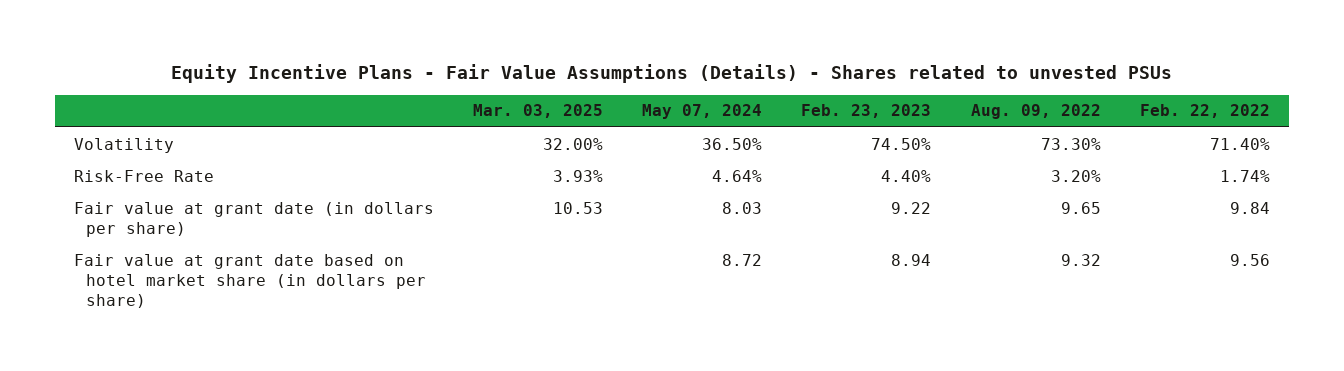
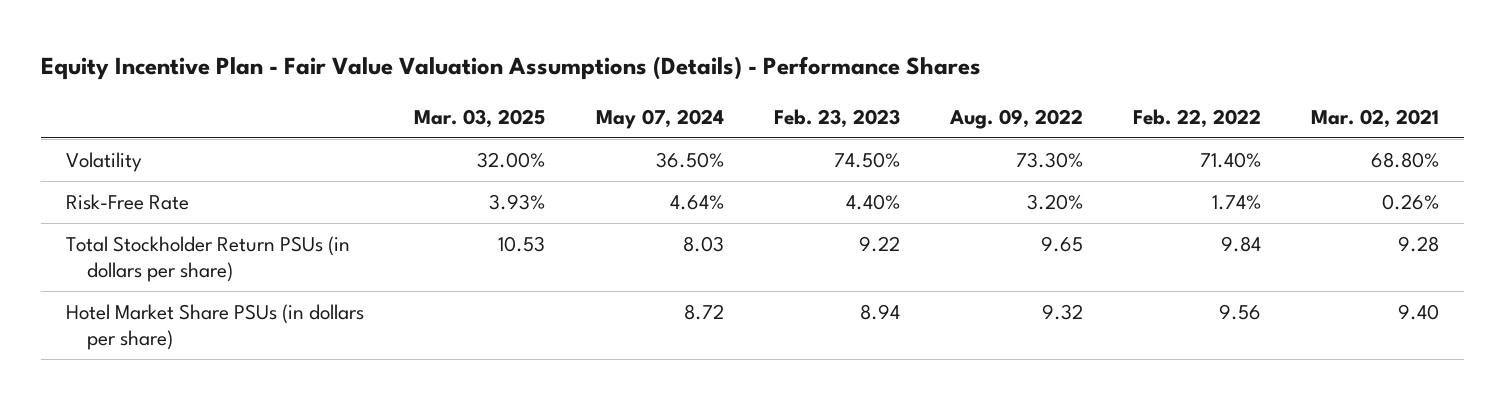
- Equity Incentive Plans - Fair Value Assumptions (Details) - Shares related to unvested PSUs
+ Equity Incentive Plan - Fair Value Valuation Assumptions (Details) - Performance Shares
- | Mar. 03, 2025 | May 07, 2024 | Feb. 23, 2023 | Aug. 09, 2022 | Feb. 22, 2022
+ | Mar. 03, 2025 | May 07, 2024 | Feb. 23, 2023 | Aug. 09, 2022 | Feb. 22, 2022 | Mar. 02, 2021
- Fair value at grant date (in dollars per share) | 10.53 | 8.03 | 9.22 | 9.65 | 9.84
- Fair value at grant date based on hotel market share (in dollars per share) | | 8.72 | 8.94 | 9.32 | 9.56
+ Total Stockholder Return PSUs (in dollars per share) | 10.53 | 8.03 | 9.22 | 9.65 | 9.84 | 9.28
+ Hotel Market Share PSUs (in dollars per share) | | 8.72 | 8.94 | 9.32 | 9.56 | 9.40

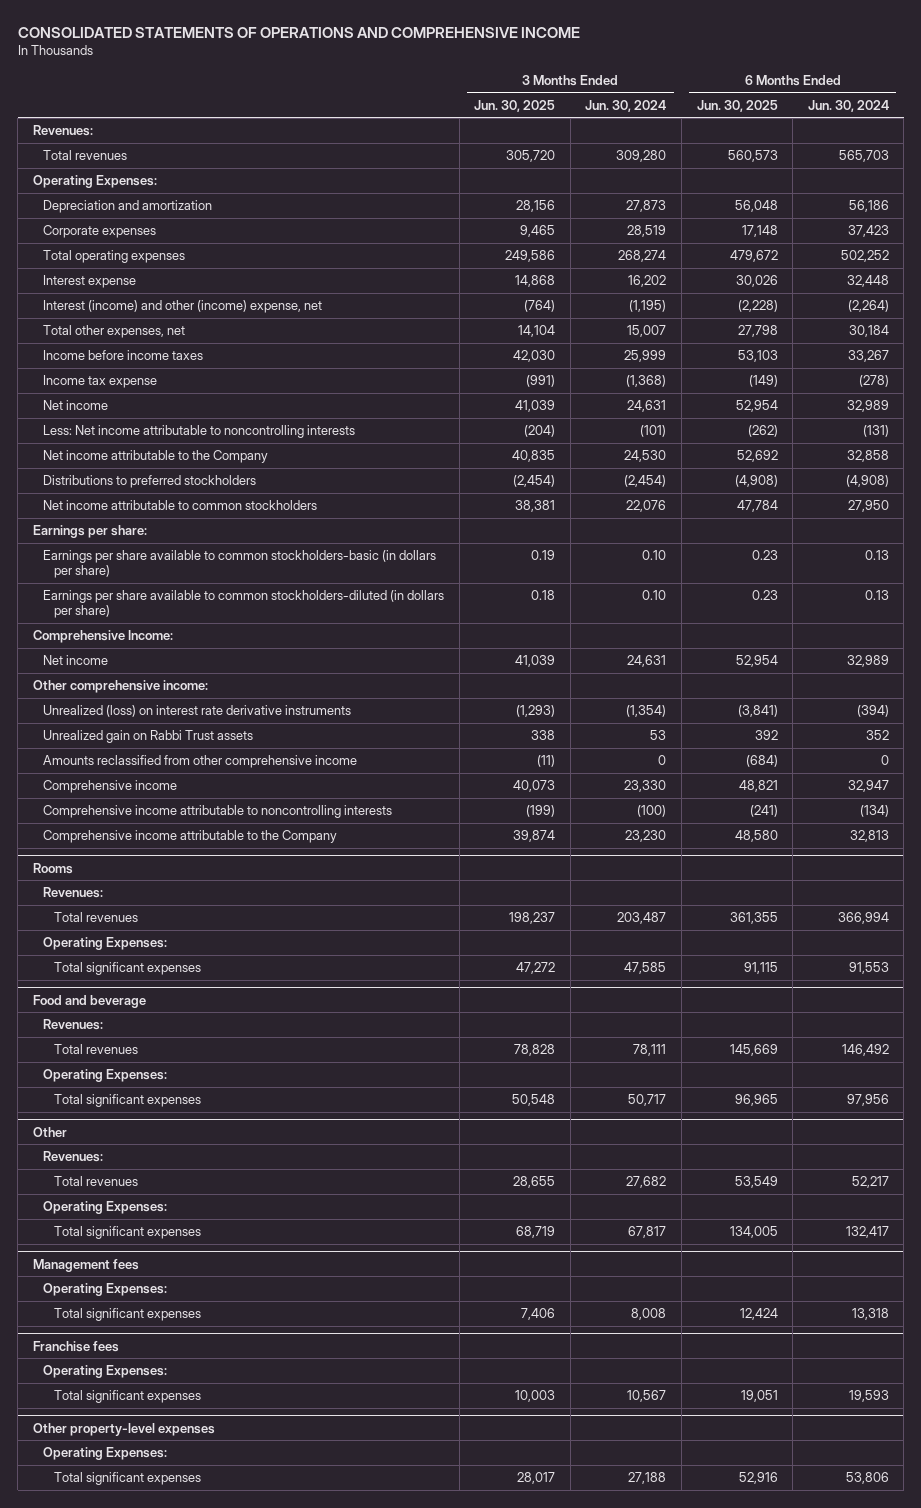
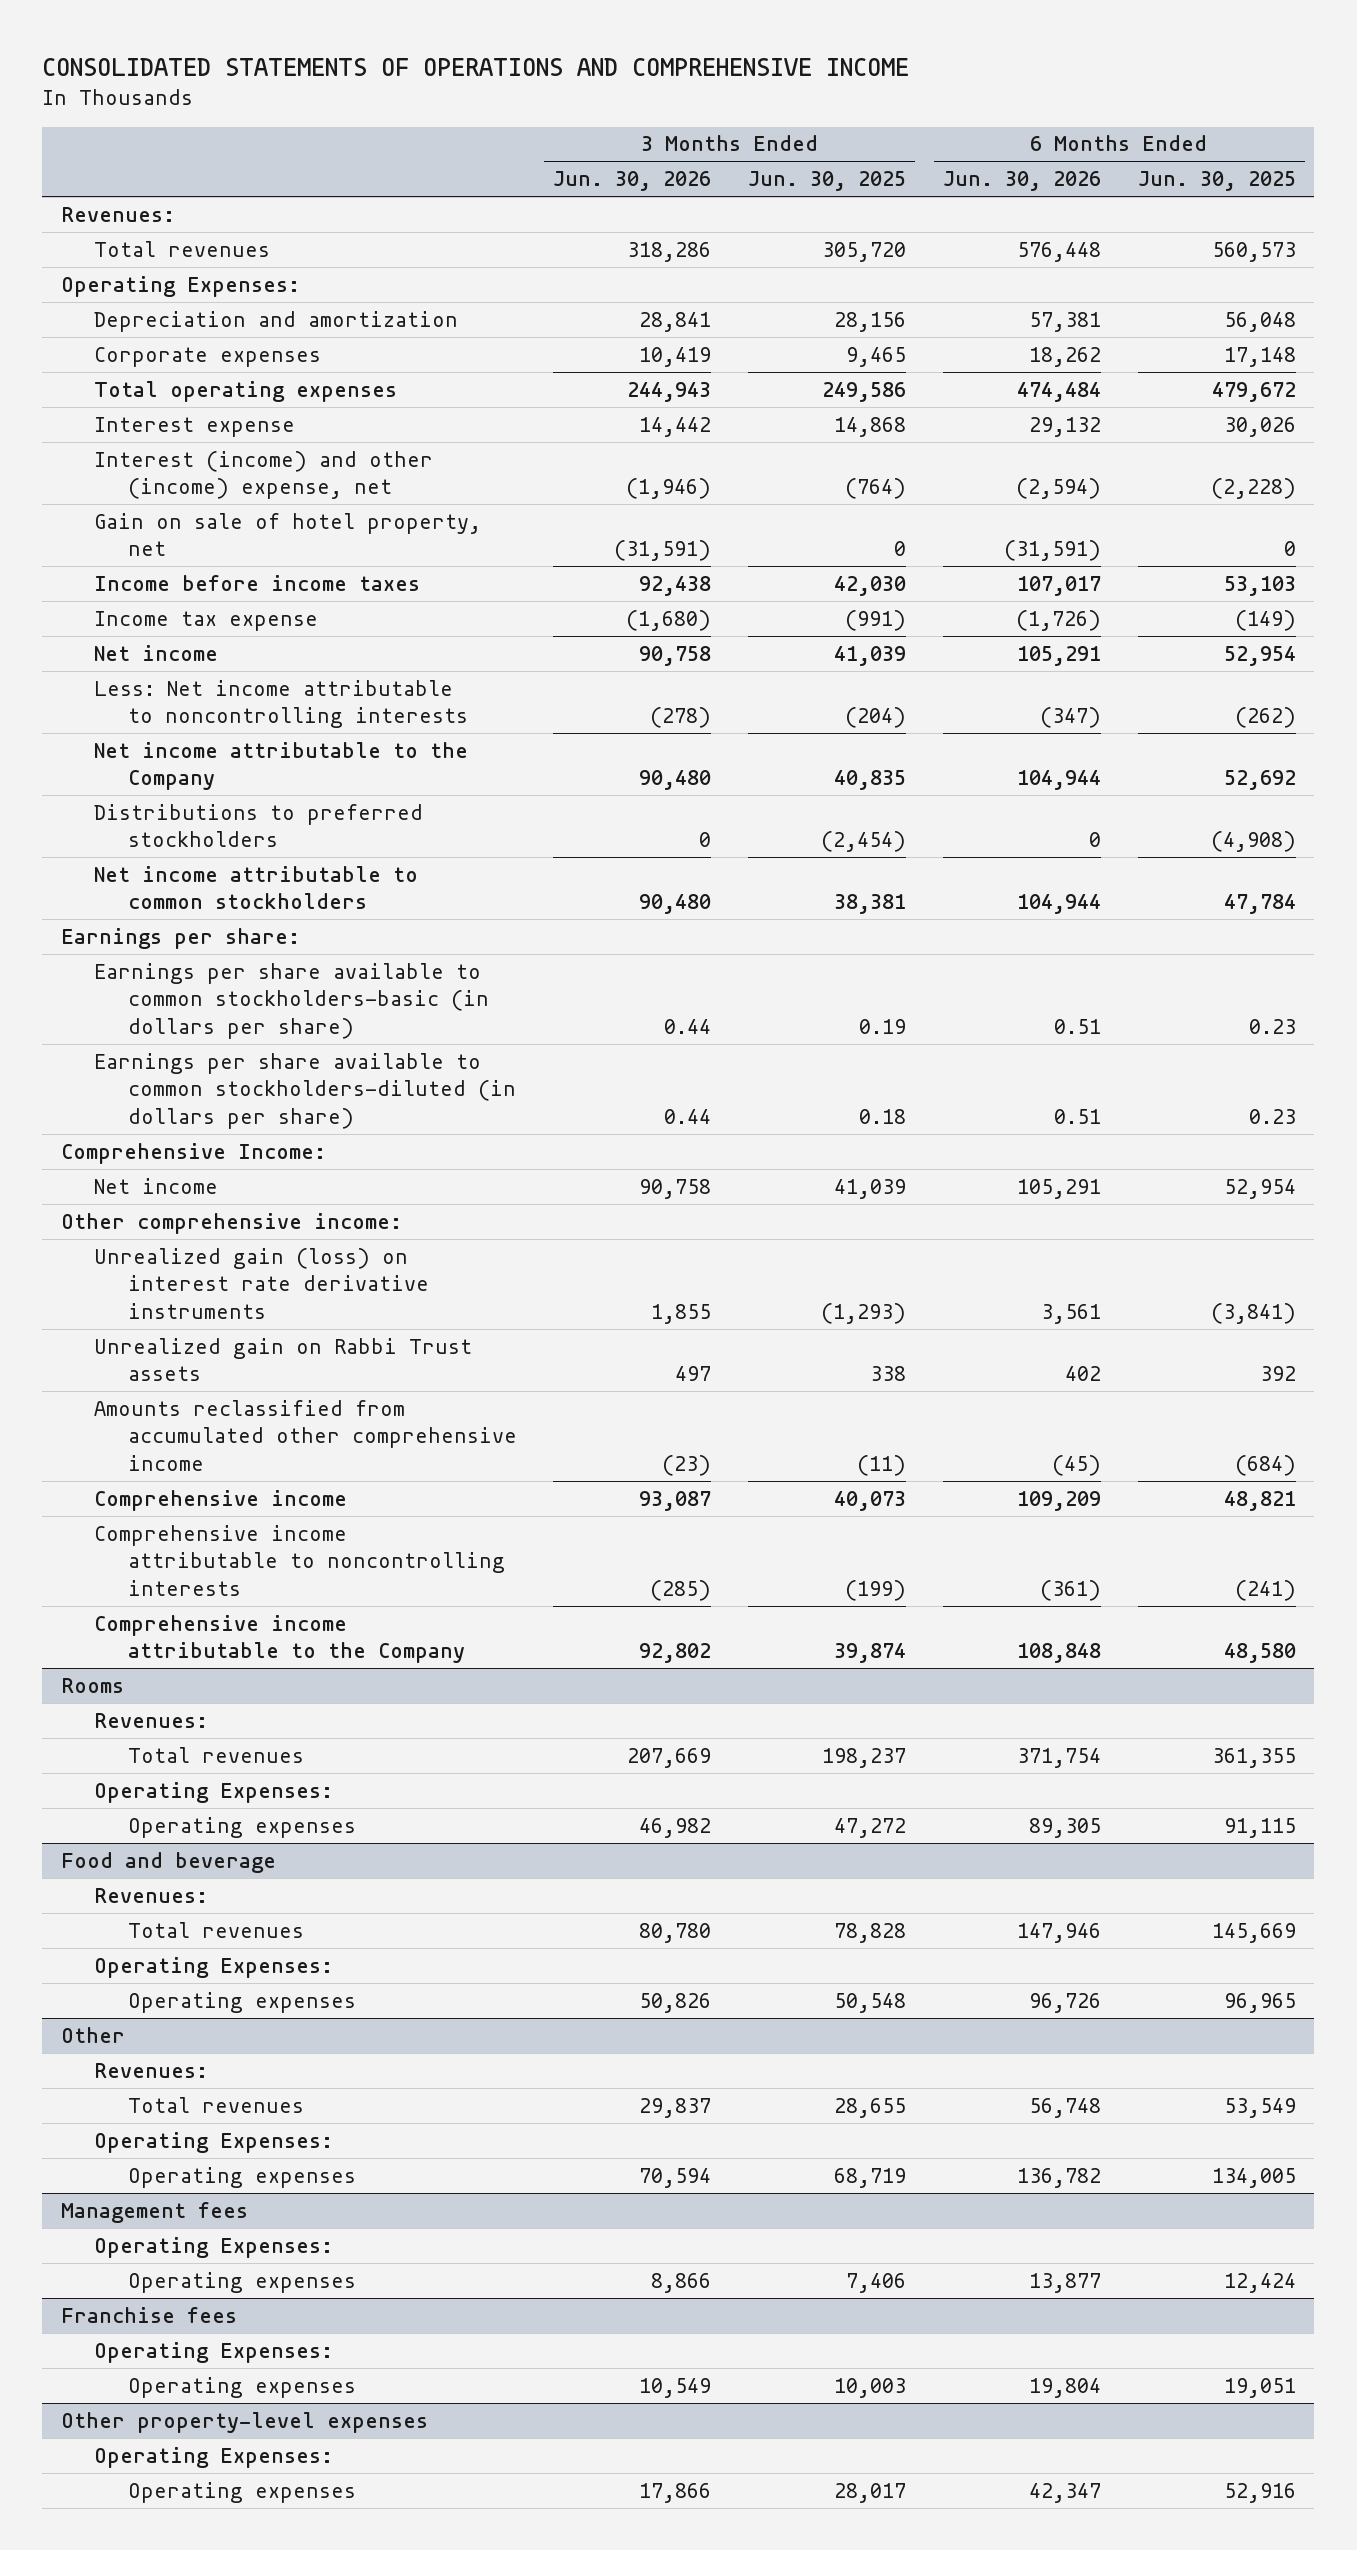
- | 3 Months Ended Jun. 30, 2025 | 3 Months Ended Jun. 30, 2024 | 6 Months Ended Jun. 30, 2025 | 6 Months Ended Jun. 30, 2024
+ | 3 Months Ended Jun. 30, 2026 | 3 Months Ended Jun. 30, 2025 | 6 Months Ended Jun. 30, 2026 | 6 Months Ended Jun. 30, 2025
- Total other expenses, net | 14,104 | 15,007 | 27,798 | 30,184
+ Gain on sale of hotel property, net | (31,591) | 0 | (31,591) | 0
- Unrealized (loss) on interest rate derivative instruments | (1,293) | (1,354) | (3,841) | (394)
+ Unrealized gain (loss) on interest rate derivative instruments | 1,855 | (1,293) | 3,561 | (3,841)
- Amounts reclassified from other comprehensive income | (11) | 0 | (684) | 0
+ Amounts reclassified from accumulated other comprehensive income | (23) | (11) | (45) | (684)
@ Rooms
- Total significant expenses | 47,272 | 47,585 | 91,115 | 91,553
+ Operating expenses | 46,982 | 47,272 | 89,305 | 91,115
@ Food and beverage
- Total significant expenses | 50,548 | 50,717 | 96,965 | 97,956
+ Operating expenses | 50,826 | 50,548 | 96,726 | 96,965
@ Other
- Total significant expenses | 68,719 | 67,817 | 134,005 | 132,417
+ Operating expenses | 70,594 | 68,719 | 136,782 | 134,005
@ Management fees
- Total significant expenses | 7,406 | 8,008 | 12,424 | 13,318
+ Operating expenses | 8,866 | 7,406 | 13,877 | 12,424
@ Franchise fees
- Total significant expenses | 10,003 | 10,567 | 19,051 | 19,593
+ Operating expenses | 10,549 | 10,003 | 19,804 | 19,051
@ Other property-level expenses
- Total significant expenses | 28,017 | 27,188 | 52,916 | 53,806
+ Operating expenses | 17,866 | 28,017 | 42,347 | 52,916

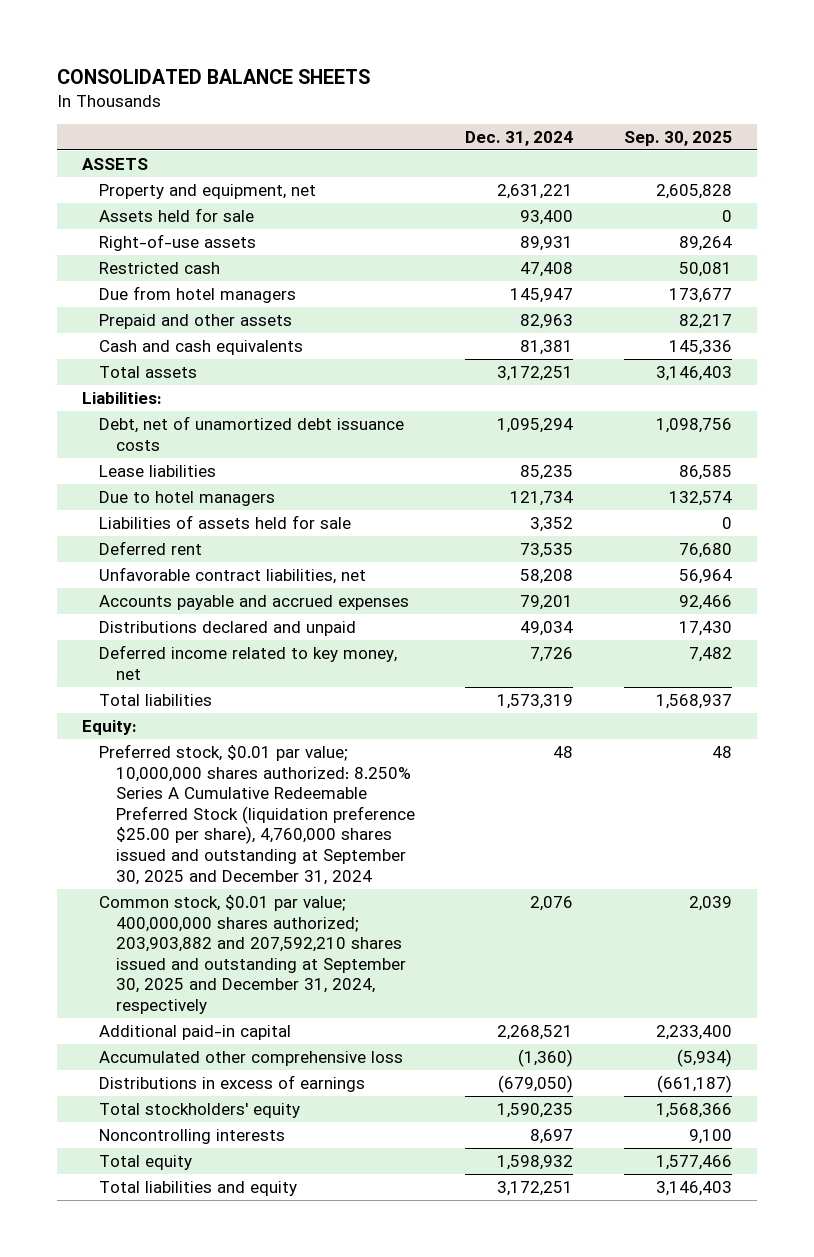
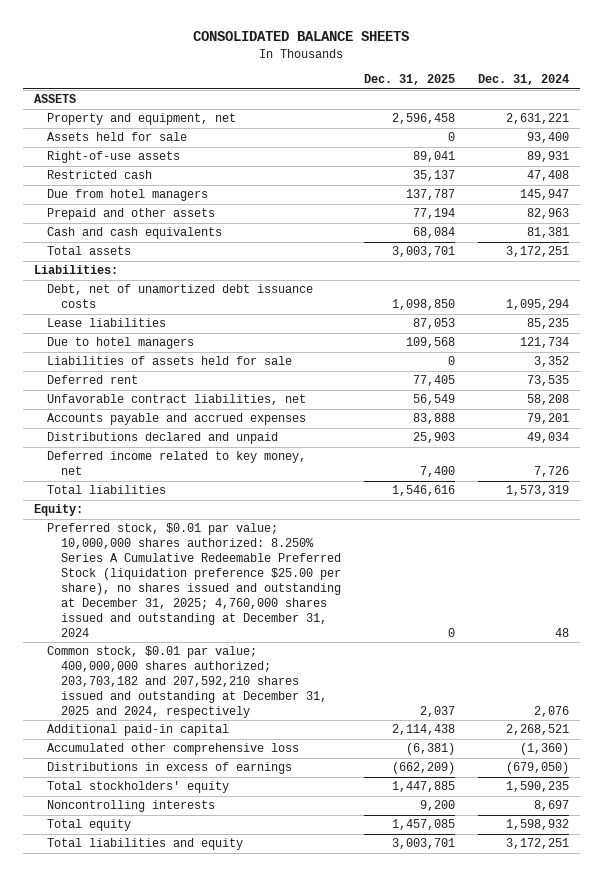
- | Dec. 31, 2024 | Sep. 30, 2025
+ | Dec. 31, 2025 | Dec. 31, 2024
- Preferred stock, $0.01 par value; 10,000,000 shares authorized: 8.250% Series A Cumulative Redeemable Preferred Stock (liquidation preference $25.00 per share), 4,760,000 shares issued and outstanding at September 30, 2025 and December 31, 2024 | 48 | 48
- Common stock, $0.01 par value; 400,000,000 shares authorized; 203,903,882 and 207,592,210 shares issued and outstanding at September 30, 2025 and December 31, 2024, respectively | 2,076 | 2,039
+ Preferred stock, $0.01 par value; 10,000,000 shares authorized: 8.250% Series A Cumulative Redeemable Preferred Stock (liquidation preference $25.00 per share), no shares issued and outstanding at December 31, 2025; 4,760,000 shares issued and outstanding at December 31, 2024 | 0 | 48
+ Common stock, $0.01 par value; 400,000,000 shares authorized; 203,703,182 and 207,592,210 shares issued and outstanding at December 31, 2025 and 2024, respectively | 2,037 | 2,076

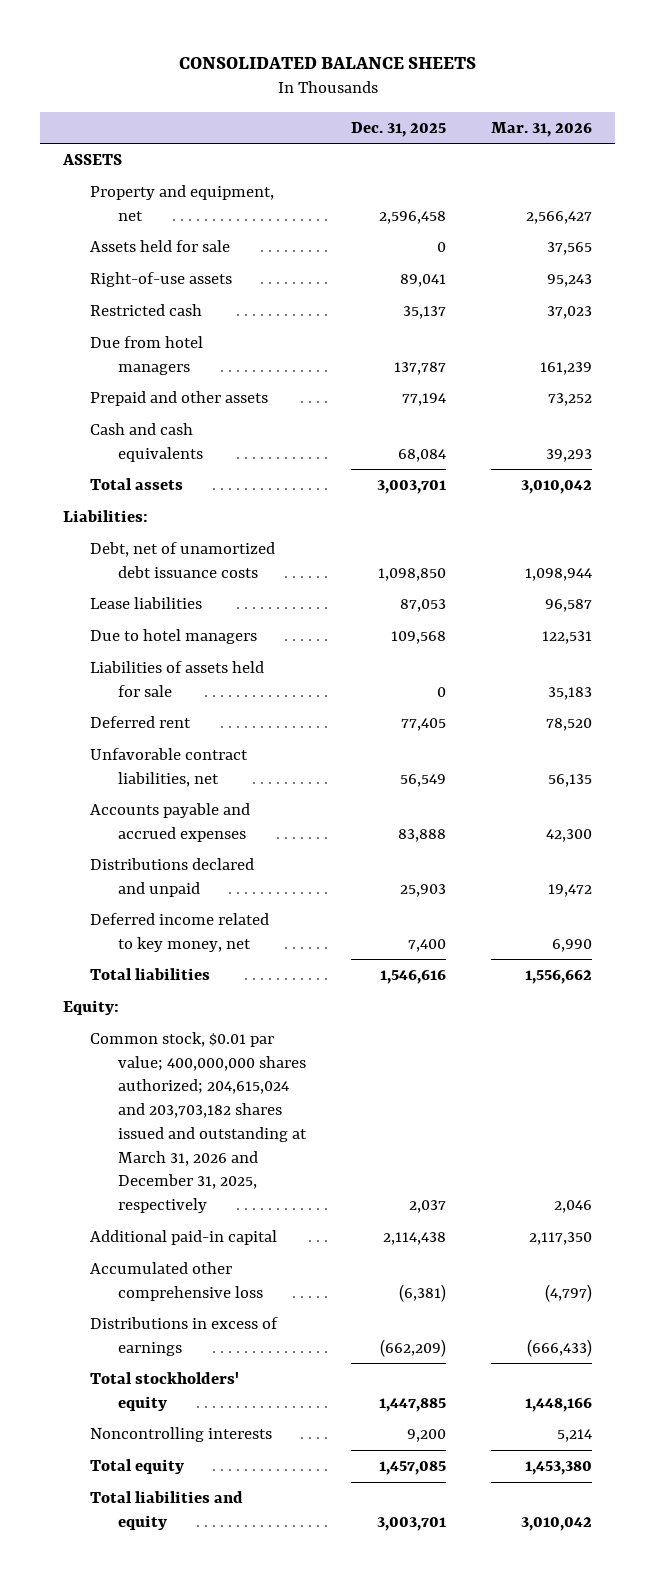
- | Dec. 31, 2025 | Dec. 31, 2024
+ | Dec. 31, 2025 | Mar. 31, 2026
- Preferred stock, $0.01 par value; 10,000,000 shares authorized: 8.250% Series A Cumulative Redeemable Preferred Stock (liquidation preference $25.00 per share), no shares issued and outstanding at December 31, 2025; 4,760,000 shares issued and outstanding at December 31, 2024 | 0 | 48
- Common stock, $0.01 par value; 400,000,000 shares authorized; 203,703,182 and 207,592,210 shares issued and outstanding at December 31, 2025 and 2024, respectively | 2,037 | 2,076
+ Common stock, $0.01 par value; 400,000,000 shares authorized; 204,615,024 and 203,703,182 shares issued and outstanding at March 31, 2026 and December 31, 2025, respectively | 2,037 | 2,046

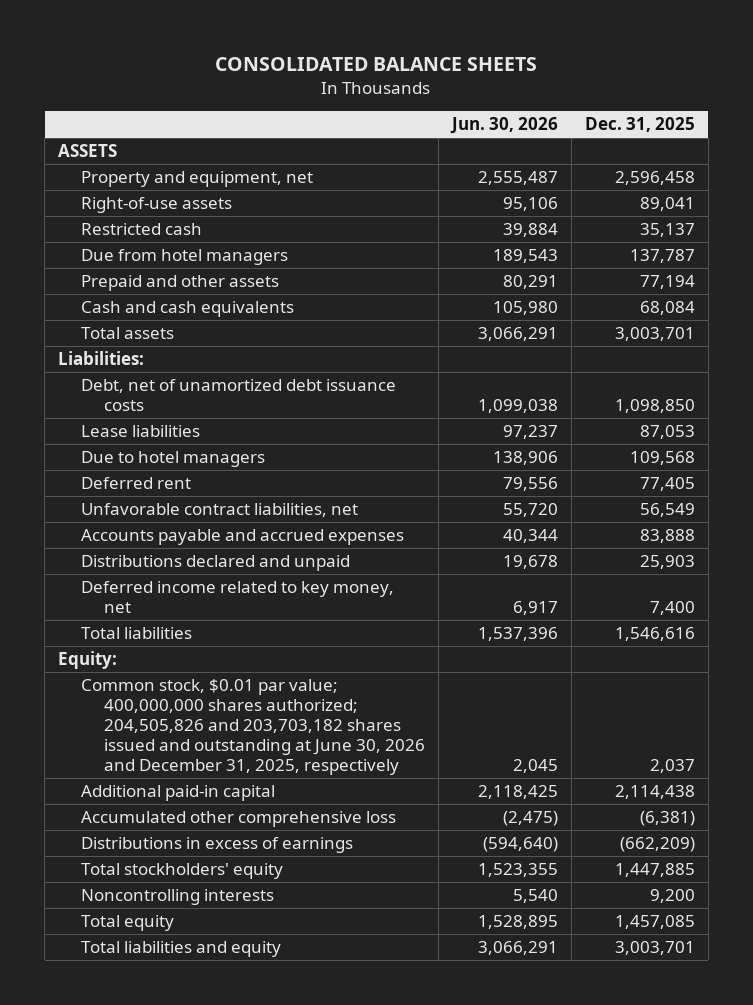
- | Dec. 31, 2025 | Mar. 31, 2026
+ | Jun. 30, 2026 | Dec. 31, 2025
- Assets held for sale | 0 | 37,565
- Liabilities of assets held for sale | 0 | 35,183
- Common stock, $0.01 par value; 400,000,000 shares authorized; 204,615,024 and 203,703,182 shares issued and outstanding at March 31, 2026 and December 31, 2025, respectively | 2,037 | 2,046
+ Common stock, $0.01 par value; 400,000,000 shares authorized; 204,505,826 and 203,703,182 shares issued and outstanding at June 30, 2026 and December 31, 2025, respectively | 2,045 | 2,037

